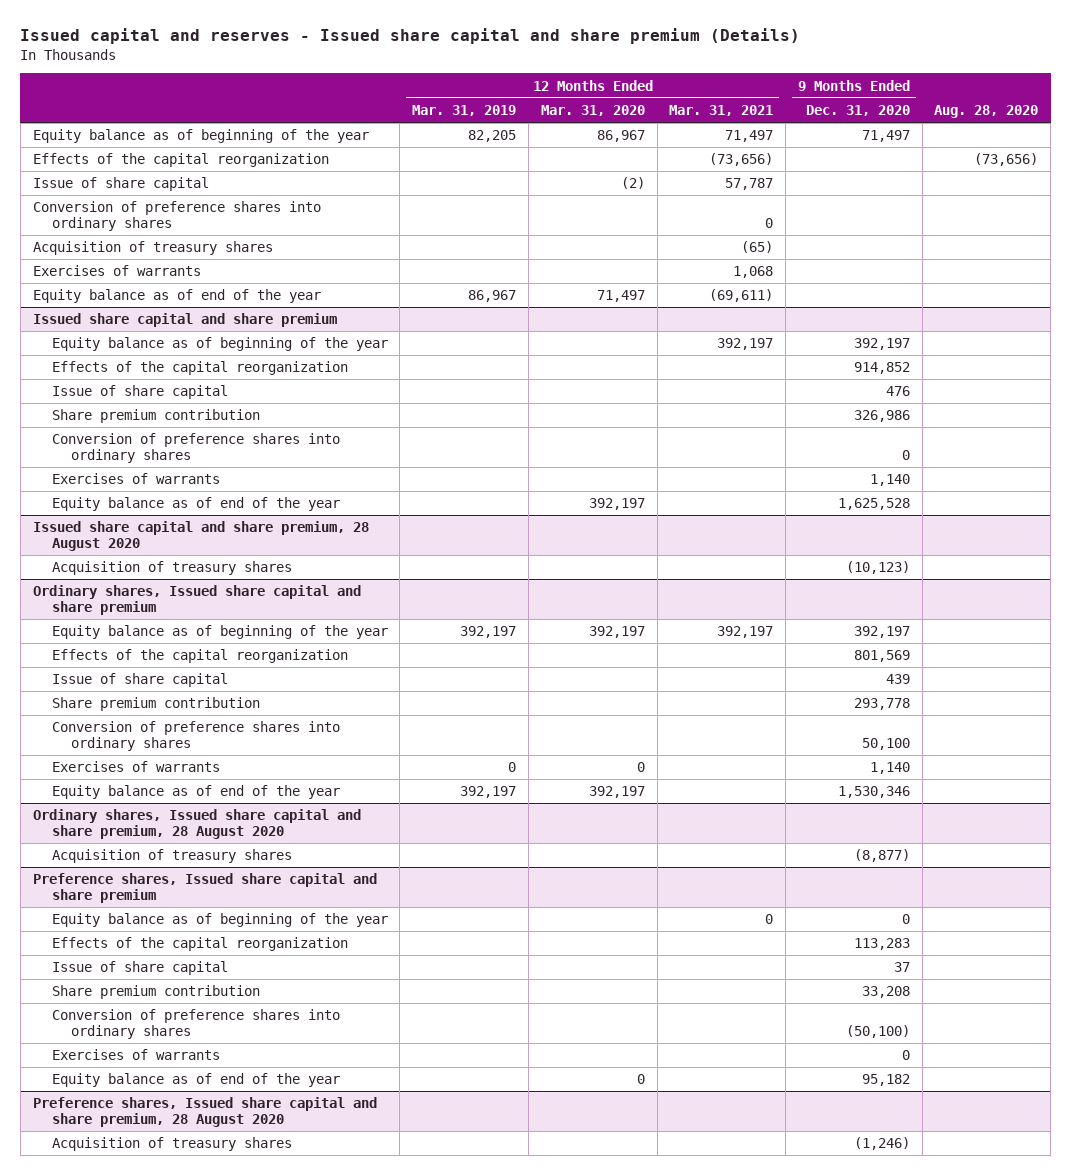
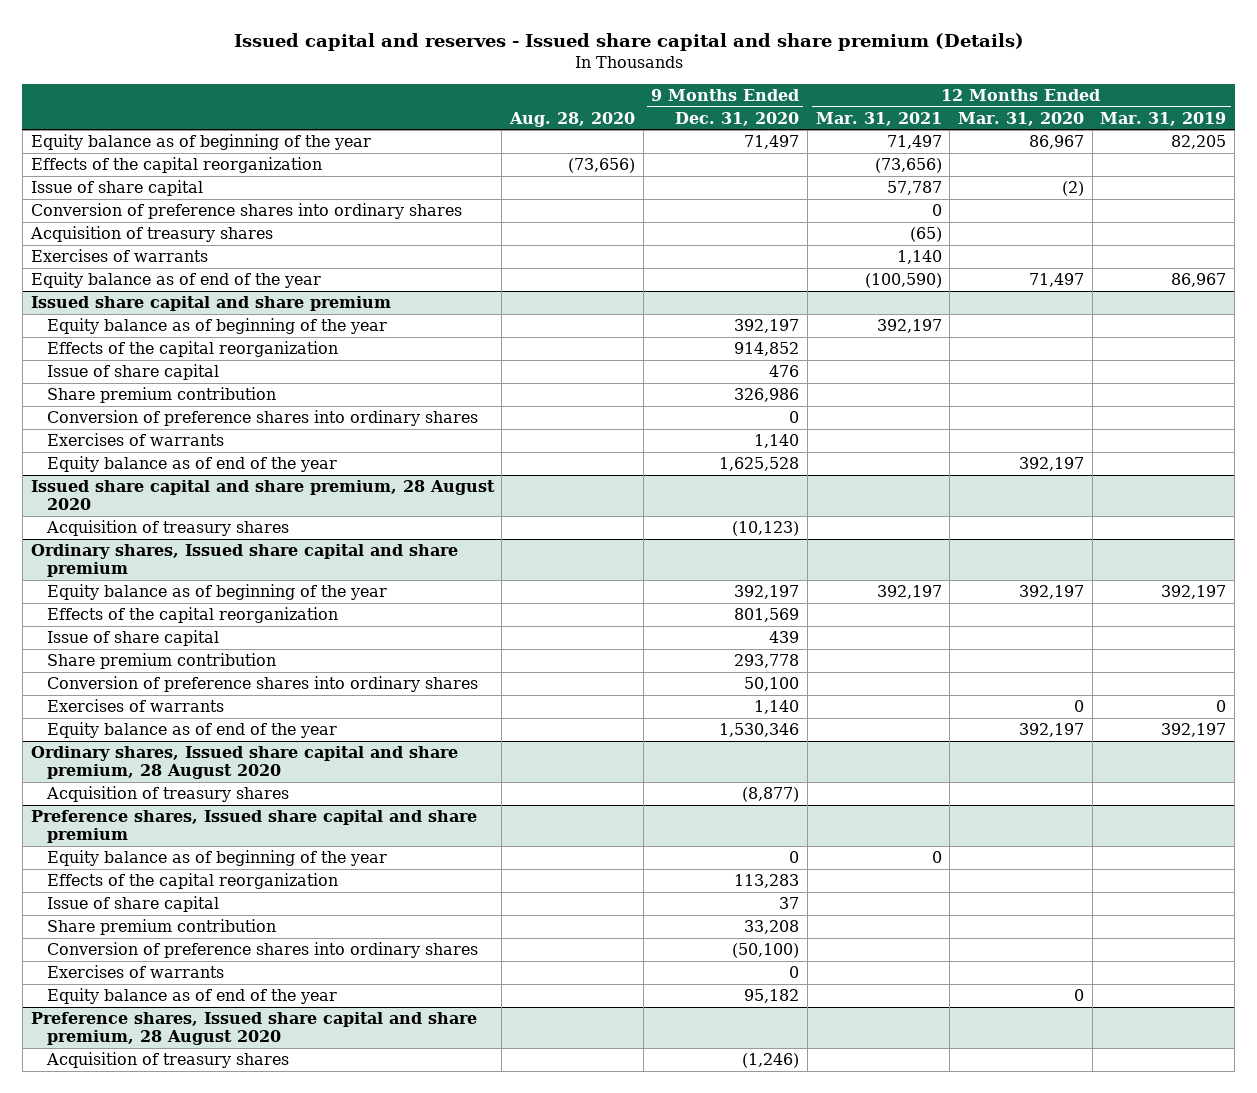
- | 12 Months Ended Mar. 31, 2019 | 12 Months Ended Mar. 31, 2020 | 12 Months Ended Mar. 31, 2021 | 9 Months Ended Dec. 31, 2020 | Aug. 28, 2020
+ | Aug. 28, 2020 | 9 Months Ended Dec. 31, 2020 | 12 Months Ended Mar. 31, 2021 | 12 Months Ended Mar. 31, 2020 | 12 Months Ended Mar. 31, 2019
- Exercises of warrants | | | 1,068 | |
- Equity balance as of end of the year | 86,967 | 71,497 | (69,611) | |
+ Exercises of warrants | | | 1,140 | |
+ Equity balance as of end of the year | | | (100,590) | 71,497 | 86,967

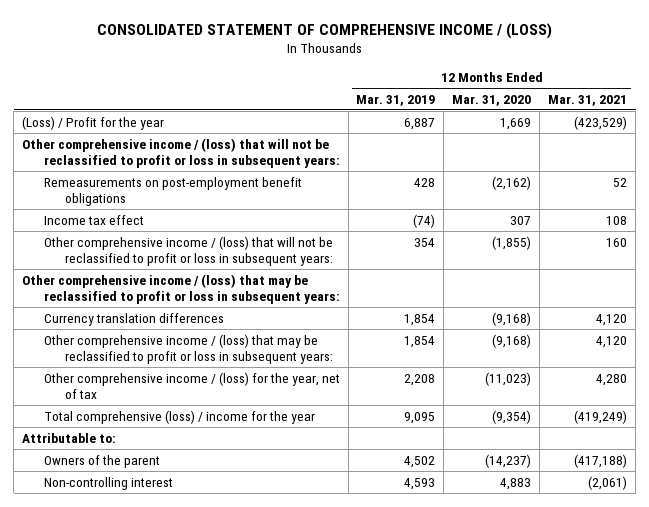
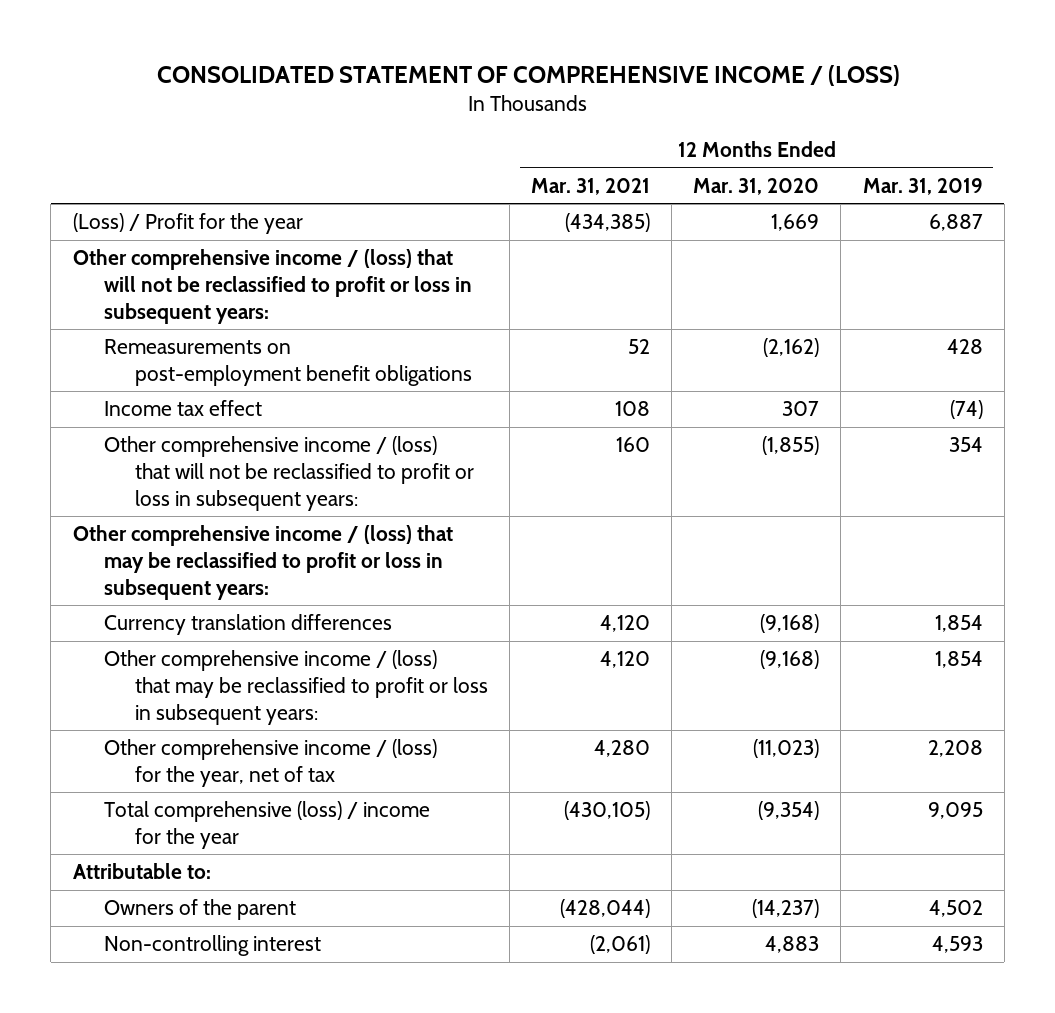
- | 12 Months Ended Mar. 31, 2019 | 12 Months Ended Mar. 31, 2020 | 12 Months Ended Mar. 31, 2021
+ | 12 Months Ended Mar. 31, 2021 | 12 Months Ended Mar. 31, 2020 | 12 Months Ended Mar. 31, 2019
- (Loss) / Profit for the year | 6,887 | 1,669 | (423,529)
+ (Loss) / Profit for the year | (434,385) | 1,669 | 6,887
- Total comprehensive (loss) / income for the year | 9,095 | (9,354) | (419,249)
+ Total comprehensive (loss) / income for the year | (430,105) | (9,354) | 9,095
- Owners of the parent | 4,502 | (14,237) | (417,188)
+ Owners of the parent | (428,044) | (14,237) | 4,502

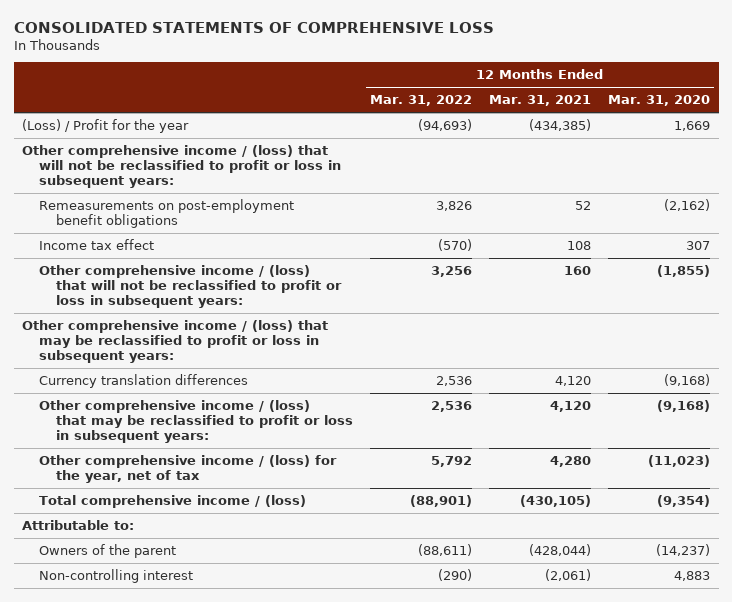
- CONSOLIDATED STATEMENT OF COMPREHENSIVE INCOME / (LOSS)
+ CONSOLIDATED STATEMENTS OF COMPREHENSIVE LOSS
- | 12 Months Ended Mar. 31, 2021 | 12 Months Ended Mar. 31, 2020 | 12 Months Ended Mar. 31, 2019
+ | 12 Months Ended Mar. 31, 2022 | 12 Months Ended Mar. 31, 2021 | 12 Months Ended Mar. 31, 2020
- Total comprehensive (loss) / income for the year | (430,105) | (9,354) | 9,095
+ Total comprehensive income / (loss) | (88,901) | (430,105) | (9,354)

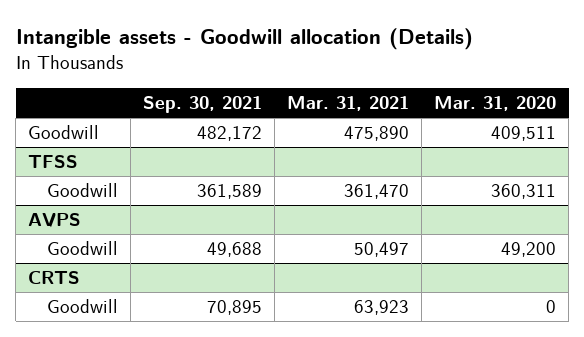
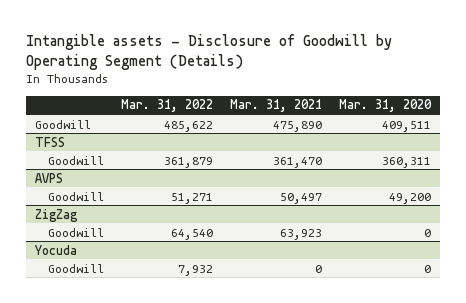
- Intangible assets - Goodwill allocation (Details)
+ Intangible assets - Disclosure of Goodwill by Operating Segment (Details)
- | Sep. 30, 2021 | Mar. 31, 2021 | Mar. 31, 2020
+ | Mar. 31, 2022 | Mar. 31, 2021 | Mar. 31, 2020
- CRTS
+ ZigZag
+ Yocuda
+ Goodwill | 7,932 | 0 | 0

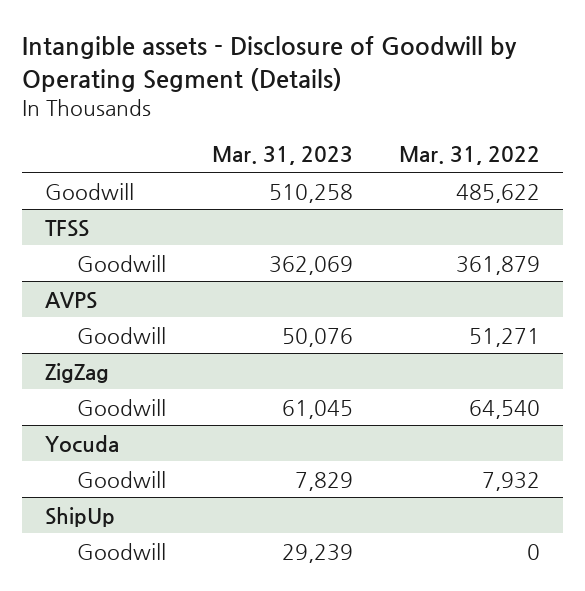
- | Mar. 31, 2022 | Mar. 31, 2021 | Mar. 31, 2020
+ | Mar. 31, 2023 | Mar. 31, 2022
+ ShipUp
+ Goodwill | 29,239 | 0

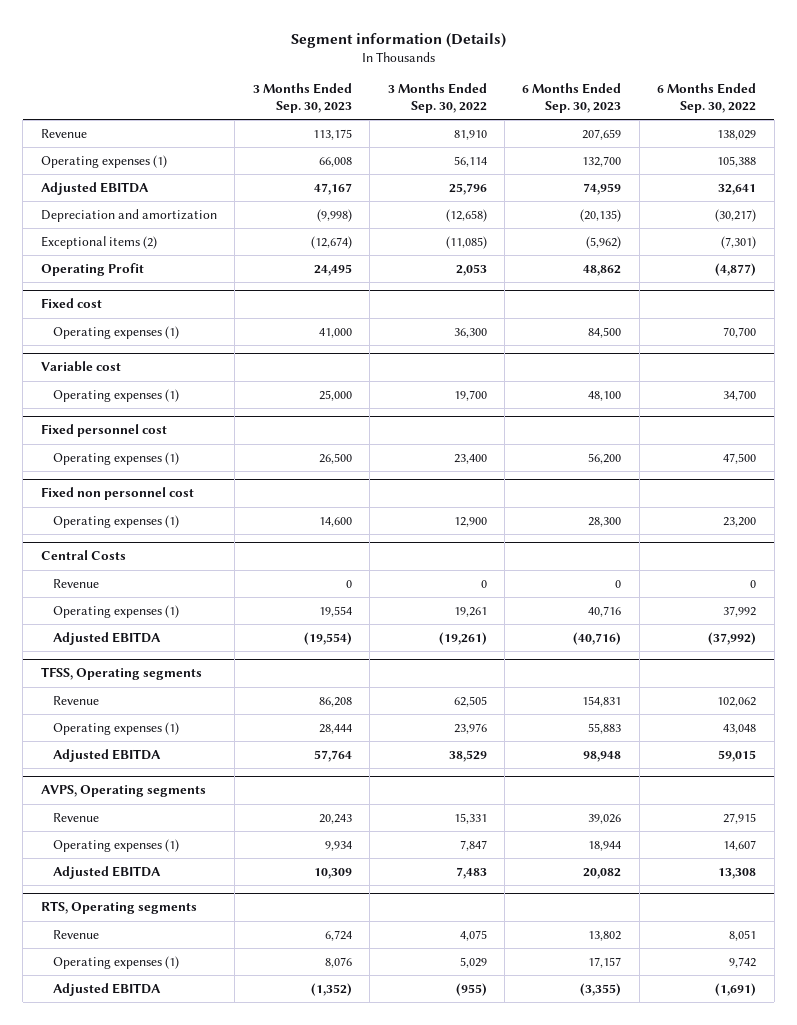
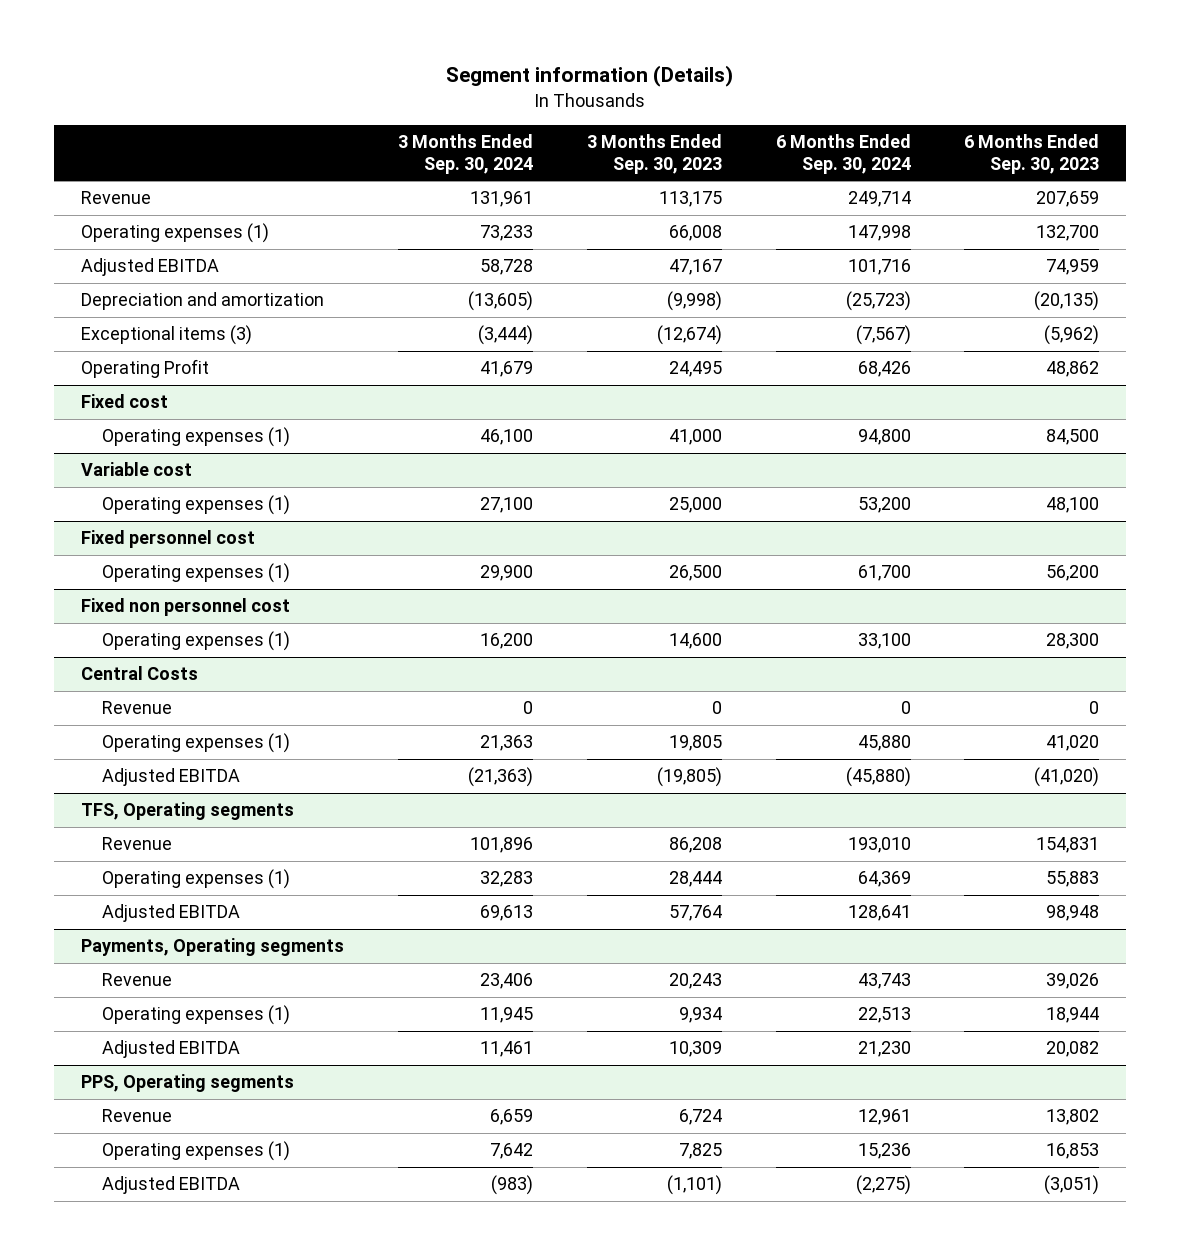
- | 3 Months Ended Sep. 30, 2023 | 3 Months Ended Sep. 30, 2022 | 6 Months Ended Sep. 30, 2023 | 6 Months Ended Sep. 30, 2022
+ | 3 Months Ended Sep. 30, 2024 | 3 Months Ended Sep. 30, 2023 | 6 Months Ended Sep. 30, 2024 | 6 Months Ended Sep. 30, 2023
- Exceptional items (2) | (12,674) | (11,085) | (5,962) | (7,301)
+ Exceptional items (3) | (3,444) | (12,674) | (7,567) | (5,962)
@ Central Costs
- Operating expenses (1) | 19,554 | 19,261 | 40,716 | 37,992
- Adjusted EBITDA | (19,554) | (19,261) | (40,716) | (37,992)
- TFSS, Operating segments
@ Central Costs
+ Operating expenses (1) | 21,363 | 19,805 | 45,880 | 41,020
+ Adjusted EBITDA | (21,363) | (19,805) | (45,880) | (41,020)
+ TFS, Operating segments
- AVPS, Operating segments
+ Payments, Operating segments
- RTS, Operating segments
+ PPS, Operating segments
- Operating expenses (1) | 8,076 | 5,029 | 17,157 | 9,742
- Adjusted EBITDA | (1,352) | (955) | (3,355) | (1,691)
+ Operating expenses (1) | 7,642 | 7,825 | 15,236 | 16,853
+ Adjusted EBITDA | (983) | (1,101) | (2,275) | (3,051)

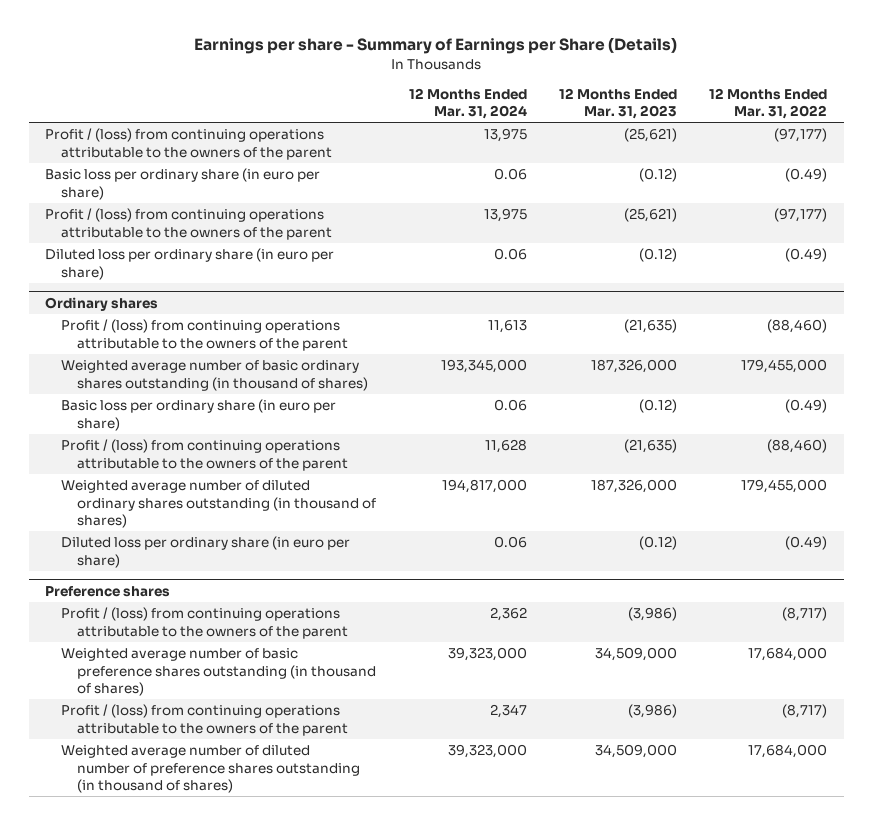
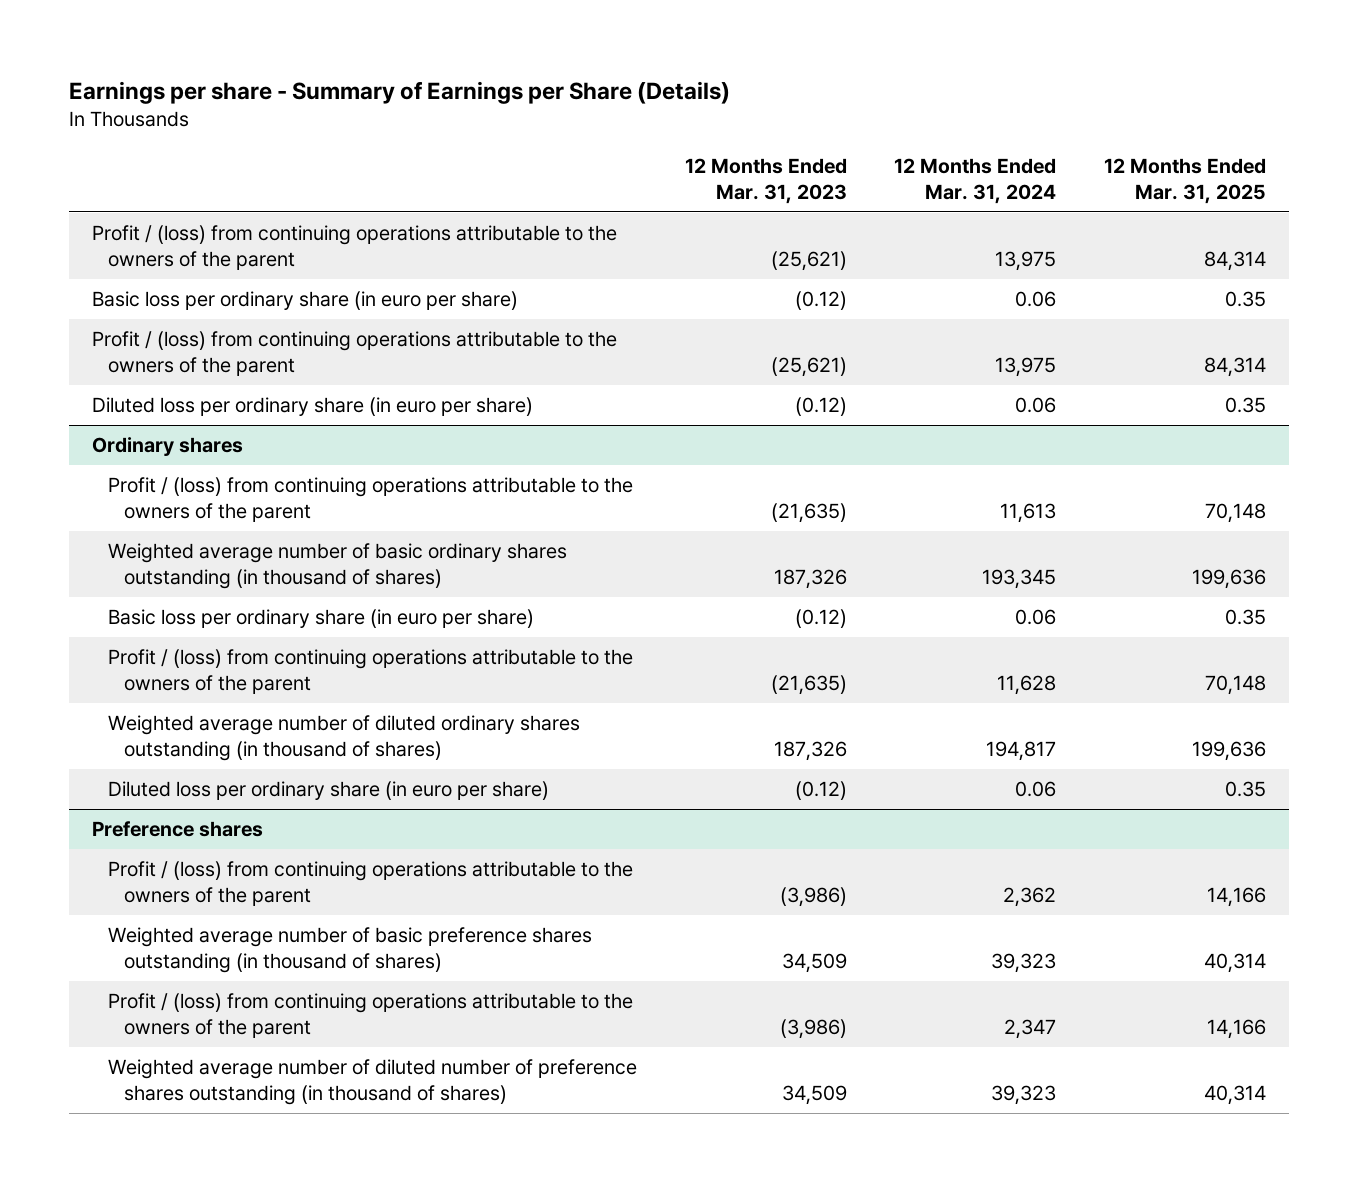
- | 12 Months Ended Mar. 31, 2024 | 12 Months Ended Mar. 31, 2023 | 12 Months Ended Mar. 31, 2022
+ | 12 Months Ended Mar. 31, 2023 | 12 Months Ended Mar. 31, 2024 | 12 Months Ended Mar. 31, 2025
@ Ordinary shares
- Weighted average number of basic ordinary shares outstanding (in thousand of shares) | 193,345,000 | 187,326,000 | 179,455,000
+ Weighted average number of basic ordinary shares outstanding (in thousand of shares) | 187,326 | 193,345 | 199,636
- Weighted average number of diluted ordinary shares outstanding (in thousand of shares) | 194,817,000 | 187,326,000 | 179,455,000
+ Weighted average number of diluted ordinary shares outstanding (in thousand of shares) | 187,326 | 194,817 | 199,636
@ Preference shares
- Weighted average number of basic preference shares outstanding (in thousand of shares) | 39,323,000 | 34,509,000 | 17,684,000
+ Weighted average number of basic preference shares outstanding (in thousand of shares) | 34,509 | 39,323 | 40,314
- Weighted average number of diluted number of preference shares outstanding (in thousand of shares) | 39,323,000 | 34,509,000 | 17,684,000
+ Weighted average number of diluted number of preference shares outstanding (in thousand of shares) | 34,509 | 39,323 | 40,314

